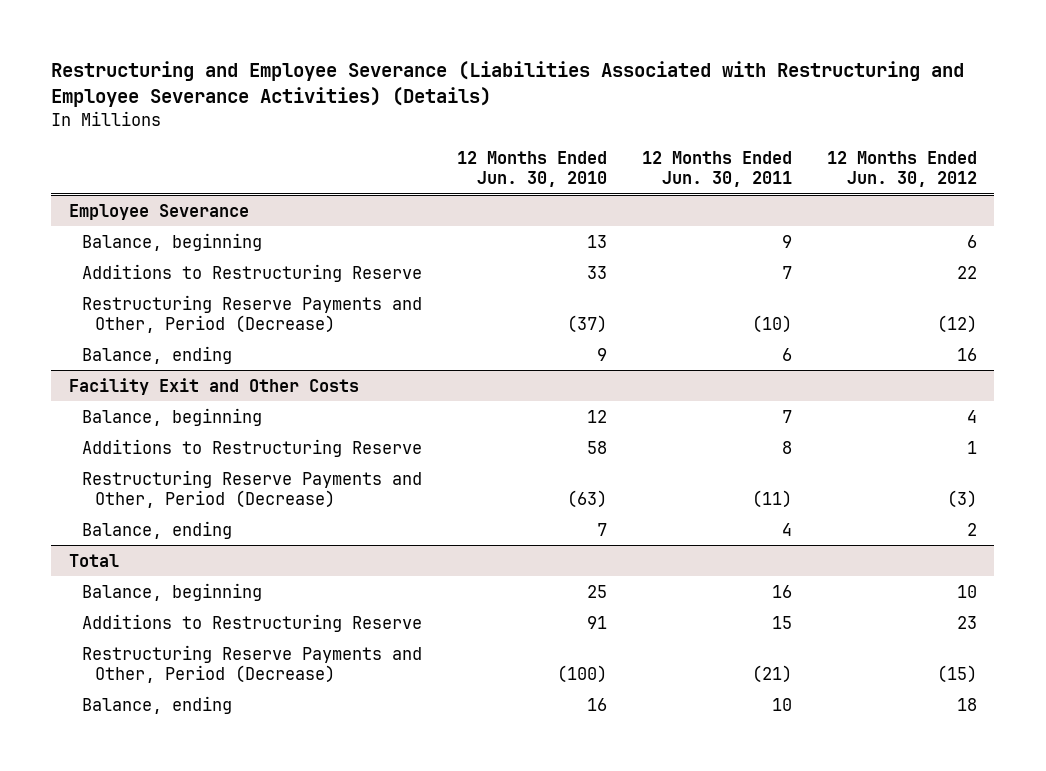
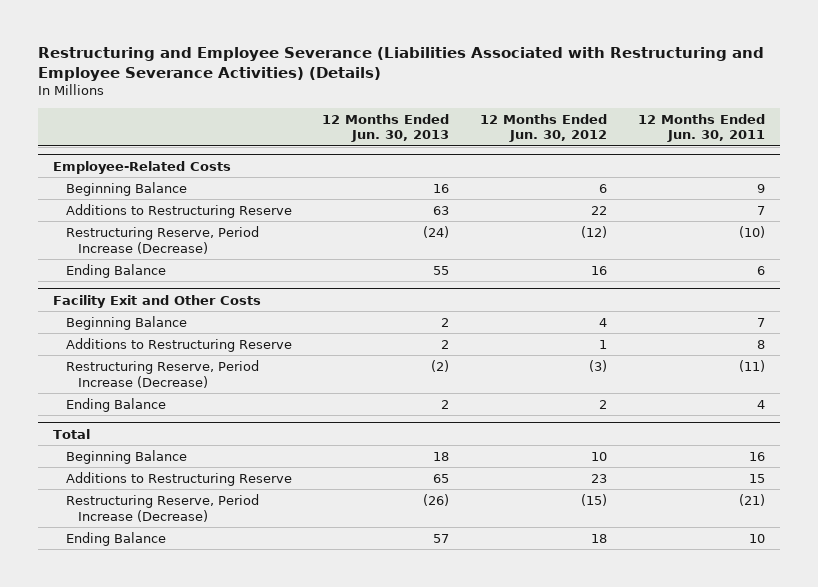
- | 12 Months Ended Jun. 30, 2010 | 12 Months Ended Jun. 30, 2011 | 12 Months Ended Jun. 30, 2012
+ | 12 Months Ended Jun. 30, 2013 | 12 Months Ended Jun. 30, 2012 | 12 Months Ended Jun. 30, 2011
- Employee Severance
- Balance, beginning | 13 | 9 | 6
+ Employee-Related Costs
+ Beginning Balance | 16 | 6 | 9
- Restructuring Reserve Payments and Other, Period (Decrease) | (37) | (10) | (12)
- Balance, ending | 9 | 6 | 16
+ Restructuring Reserve, Period Increase (Decrease) | (24) | (12) | (10)
+ Ending Balance | 55 | 16 | 6
@ Facility Exit and Other Costs
- Balance, beginning | 12 | 7 | 4
+ Beginning Balance | 2 | 4 | 7
- Restructuring Reserve Payments and Other, Period (Decrease) | (63) | (11) | (3)
- Balance, ending | 7 | 4 | 2
+ Restructuring Reserve, Period Increase (Decrease) | (2) | (3) | (11)
+ Ending Balance | 2 | 2 | 4
@ Total
- Balance, beginning | 25 | 16 | 10
+ Beginning Balance | 18 | 10 | 16
- Restructuring Reserve Payments and Other, Period (Decrease) | (100) | (21) | (15)
- Balance, ending | 16 | 10 | 18
+ Restructuring Reserve, Period Increase (Decrease) | (26) | (15) | (21)
+ Ending Balance | 57 | 18 | 10

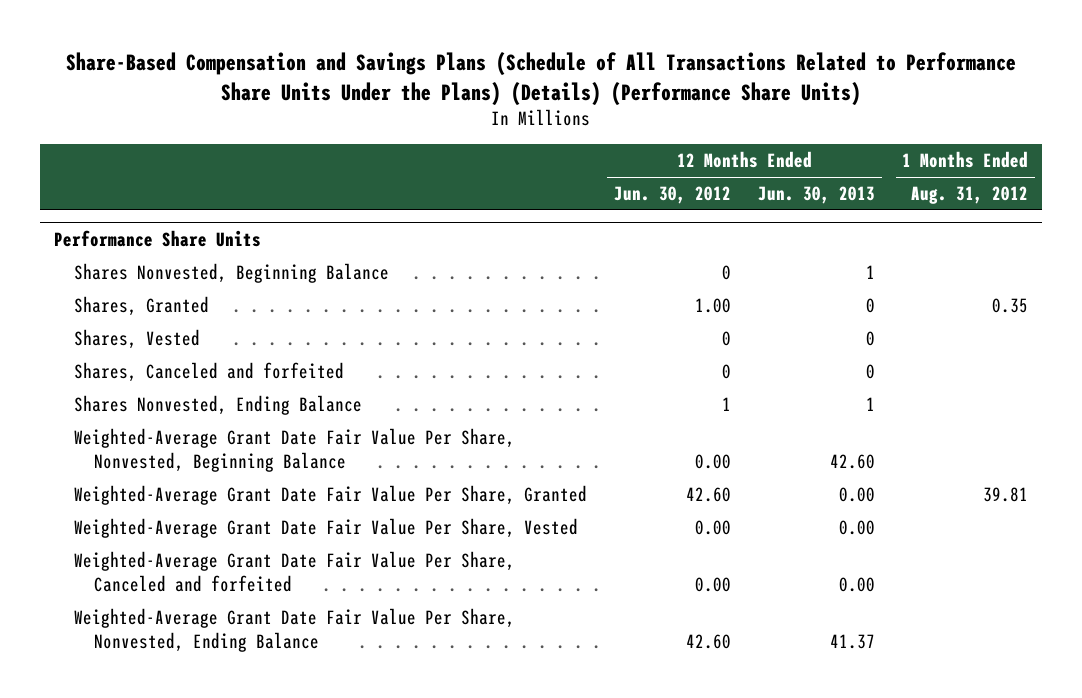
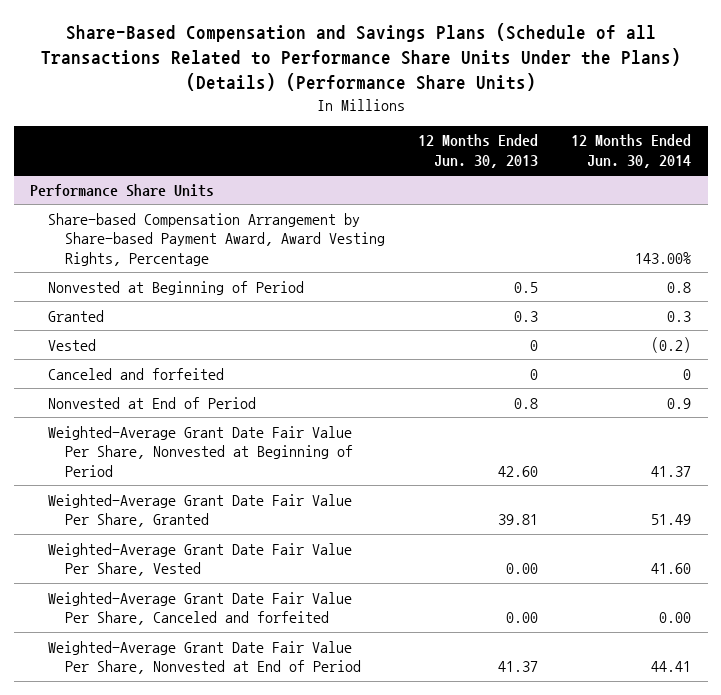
- Share-Based Compensation and Savings Plans (Schedule of All Transactions Related to Performance Share Units Under the Plans) (Details) (Performance Share Units)
+ Share-Based Compensation and Savings Plans (Schedule of all Transactions Related to Performance Share Units Under the Plans) (Details) (Performance Share Units)
- | 12 Months Ended Jun. 30, 2012 | 12 Months Ended Jun. 30, 2013 | 1 Months Ended Aug. 31, 2012
+ | 12 Months Ended Jun. 30, 2013 | 12 Months Ended Jun. 30, 2014
@ Performance Share Units
- Shares Nonvested, Beginning Balance | 0 | 1 |
- Shares, Granted | 1.00 | 0 | 0.35
- Shares, Vested | 0 | 0 |
- Shares, Canceled and forfeited | 0 | 0 |
- Shares Nonvested, Ending Balance | 1 | 1 |
- Weighted-Average Grant Date Fair Value Per Share, Nonvested, Beginning Balance | 0.00 | 42.60 |
- Weighted-Average Grant Date Fair Value Per Share, Granted | 42.60 | 0.00 | 39.81
+ Share-based Compensation Arrangement by Share-based Payment Award, Award Vesting Rights, Percentage | | 143.00%
+ Nonvested at Beginning of Period | 0.5 | 0.8
+ Granted | 0.3 | 0.3
+ Vested | 0 | (0.2)
+ Canceled and forfeited | 0 | 0
+ Nonvested at End of Period | 0.8 | 0.9
+ Weighted-Average Grant Date Fair Value Per Share, Nonvested at Beginning of Period | 42.60 | 41.37
+ Weighted-Average Grant Date Fair Value Per Share, Granted | 39.81 | 51.49
- Weighted-Average Grant Date Fair Value Per Share, Nonvested, Ending Balance | 42.60 | 41.37 |
+ Weighted-Average Grant Date Fair Value Per Share, Nonvested at End of Period | 41.37 | 44.41

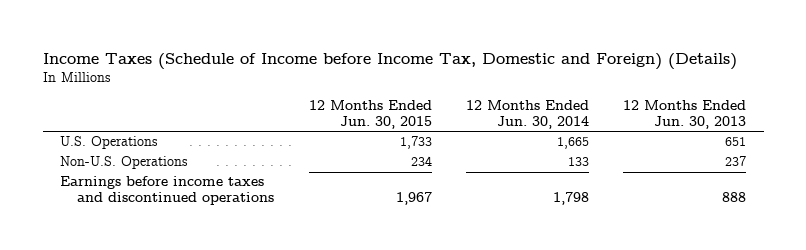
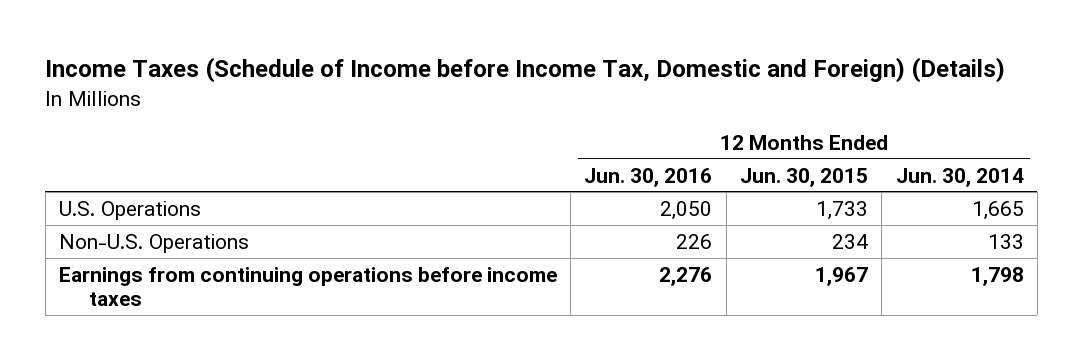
- | 12 Months Ended Jun. 30, 2015 | 12 Months Ended Jun. 30, 2014 | 12 Months Ended Jun. 30, 2013
+ | 12 Months Ended Jun. 30, 2016 | 12 Months Ended Jun. 30, 2015 | 12 Months Ended Jun. 30, 2014
- Earnings before income taxes and discontinued operations | 1,967 | 1,798 | 888
+ Earnings from continuing operations before income taxes | 2,276 | 1,967 | 1,798

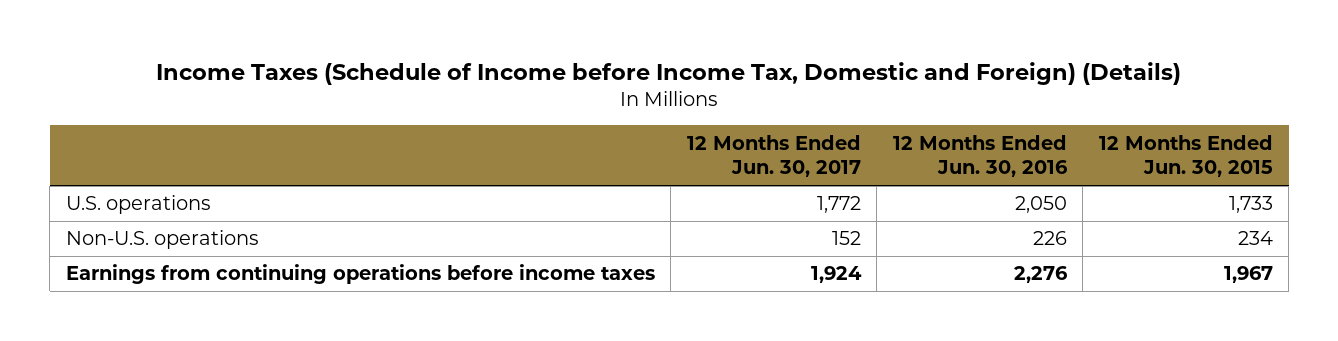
- | 12 Months Ended Jun. 30, 2016 | 12 Months Ended Jun. 30, 2015 | 12 Months Ended Jun. 30, 2014
+ | 12 Months Ended Jun. 30, 2017 | 12 Months Ended Jun. 30, 2016 | 12 Months Ended Jun. 30, 2015
- U.S. Operations | 2,050 | 1,733 | 1,665
- Non-U.S. Operations | 226 | 234 | 133
+ U.S. operations | 1,772 | 2,050 | 1,733
+ Non-U.S. operations | 152 | 226 | 234

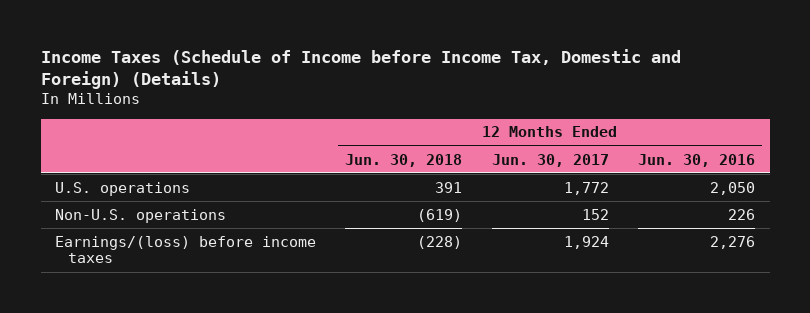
- | 12 Months Ended Jun. 30, 2017 | 12 Months Ended Jun. 30, 2016 | 12 Months Ended Jun. 30, 2015
+ | 12 Months Ended Jun. 30, 2018 | 12 Months Ended Jun. 30, 2017 | 12 Months Ended Jun. 30, 2016
- Earnings from continuing operations before income taxes | 1,924 | 2,276 | 1,967
+ Earnings/(loss) before income taxes | (228) | 1,924 | 2,276

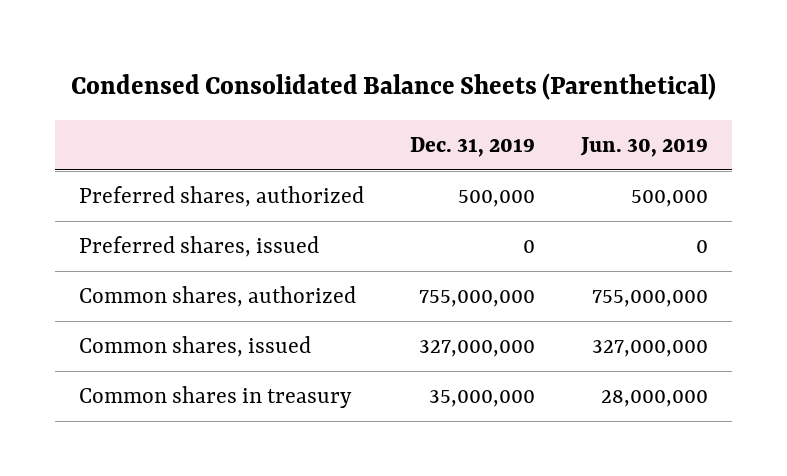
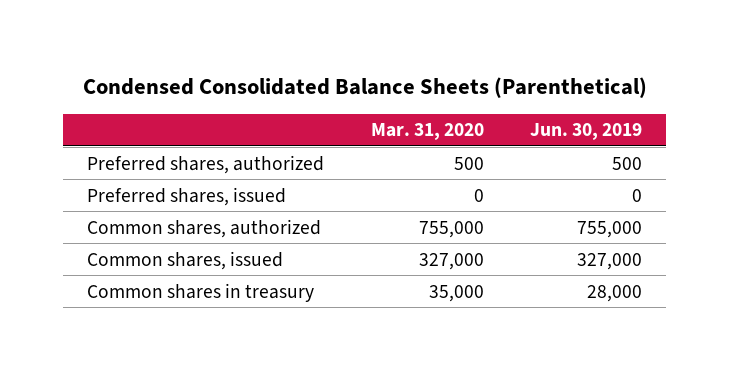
- | Dec. 31, 2019 | Jun. 30, 2019
+ | Mar. 31, 2020 | Jun. 30, 2019
- Preferred shares, authorized | 500,000 | 500,000
+ Preferred shares, authorized | 500 | 500
- Common shares, authorized | 755,000,000 | 755,000,000
- Common shares, issued | 327,000,000 | 327,000,000
- Common shares in treasury | 35,000,000 | 28,000,000
+ Common shares, authorized | 755,000 | 755,000
+ Common shares, issued | 327,000 | 327,000
+ Common shares in treasury | 35,000 | 28,000

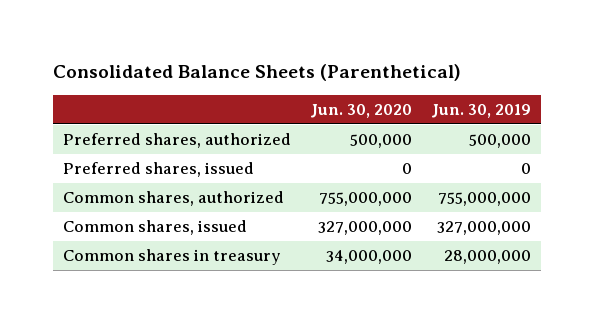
- Condensed Consolidated Balance Sheets (Parenthetical)
+ Consolidated Balance Sheets (Parenthetical)
- | Mar. 31, 2020 | Jun. 30, 2019
+ | Jun. 30, 2020 | Jun. 30, 2019
- Preferred shares, authorized | 500 | 500
+ Preferred shares, authorized | 500,000 | 500,000
- Common shares, authorized | 755,000 | 755,000
- Common shares, issued | 327,000 | 327,000
- Common shares in treasury | 35,000 | 28,000
+ Common shares, authorized | 755,000,000 | 755,000,000
+ Common shares, issued | 327,000,000 | 327,000,000
+ Common shares in treasury | 34,000,000 | 28,000,000

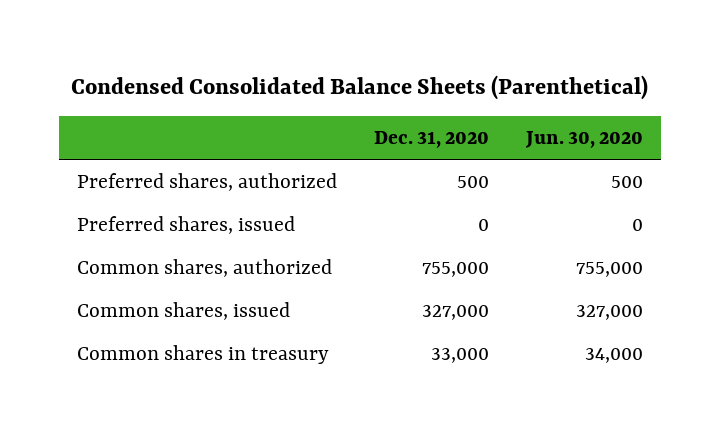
- Consolidated Balance Sheets (Parenthetical)
+ Condensed Consolidated Balance Sheets (Parenthetical)
- | Jun. 30, 2020 | Jun. 30, 2019
+ | Dec. 31, 2020 | Jun. 30, 2020
- Preferred shares, authorized | 500,000 | 500,000
+ Preferred shares, authorized | 500 | 500
- Common shares, authorized | 755,000,000 | 755,000,000
- Common shares, issued | 327,000,000 | 327,000,000
- Common shares in treasury | 34,000,000 | 28,000,000
+ Common shares, authorized | 755,000 | 755,000
+ Common shares, issued | 327,000 | 327,000
+ Common shares in treasury | 33,000 | 34,000

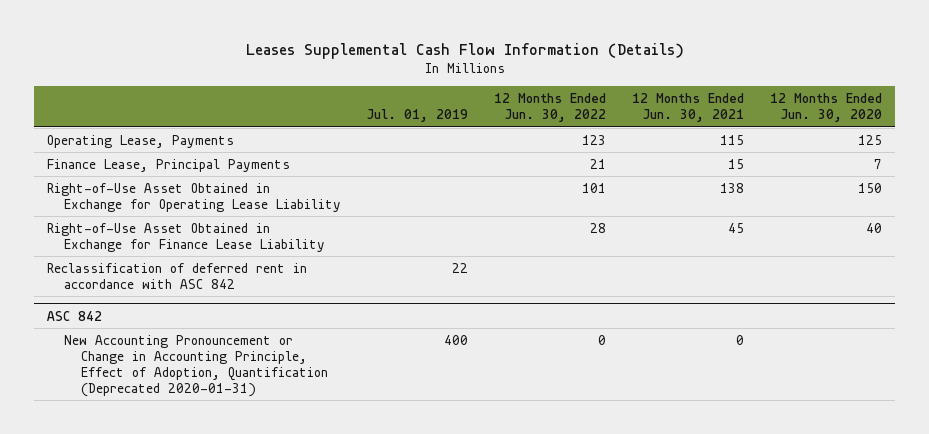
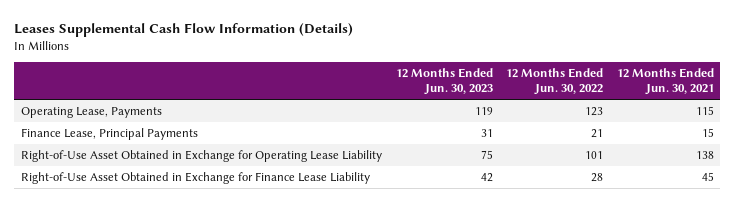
- | Jul. 01, 2019 | 12 Months Ended Jun. 30, 2022 | 12 Months Ended Jun. 30, 2021 | 12 Months Ended Jun. 30, 2020
+ | 12 Months Ended Jun. 30, 2023 | 12 Months Ended Jun. 30, 2022 | 12 Months Ended Jun. 30, 2021
- Reclassification of deferred rent in accordance with ASC 842 | 22 | | |
- ASC 842
- New Accounting Pronouncement or Change in Accounting Principle, Effect of Adoption, Quantification (Deprecated 2020-01-31) | 400 | 0 | 0 |

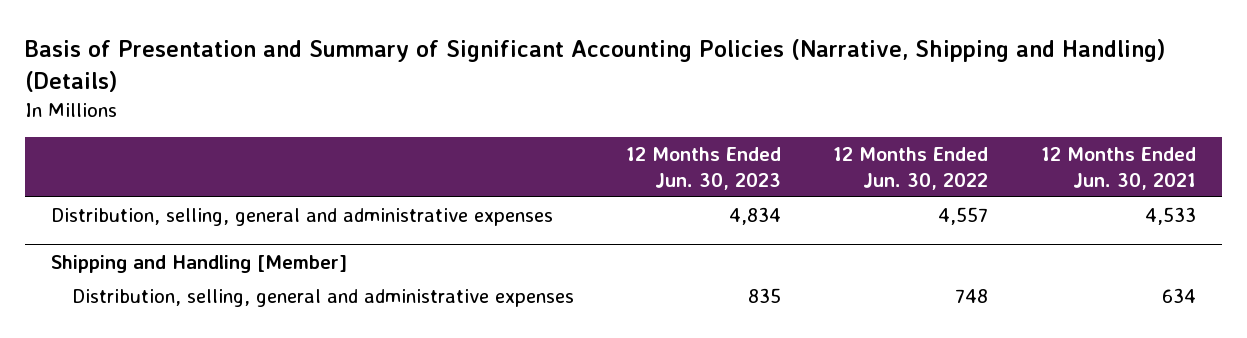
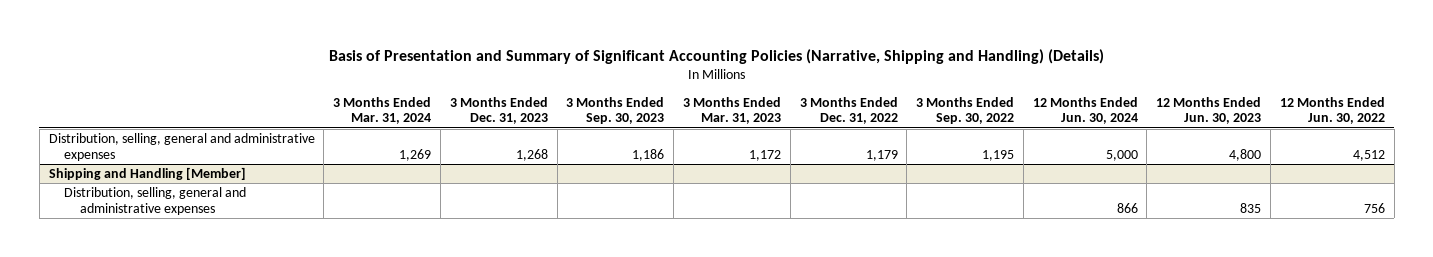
- | 12 Months Ended Jun. 30, 2023 | 12 Months Ended Jun. 30, 2022 | 12 Months Ended Jun. 30, 2021
+ | 3 Months Ended Mar. 31, 2024 | 3 Months Ended Dec. 31, 2023 | 3 Months Ended Sep. 30, 2023 | 3 Months Ended Mar. 31, 2023 | 3 Months Ended Dec. 31, 2022 | 3 Months Ended Sep. 30, 2022 | 12 Months Ended Jun. 30, 2024 | 12 Months Ended Jun. 30, 2023 | 12 Months Ended Jun. 30, 2022
- Distribution, selling, general and administrative expenses | 4,834 | 4,557 | 4,533
+ Distribution, selling, general and administrative expenses | 1,269 | 1,268 | 1,186 | 1,172 | 1,179 | 1,195 | 5,000 | 4,800 | 4,512
@ Shipping and Handling [Member]
- Distribution, selling, general and administrative expenses | 835 | 748 | 634
+ Distribution, selling, general and administrative expenses | | | | | | | 866 | 835 | 756

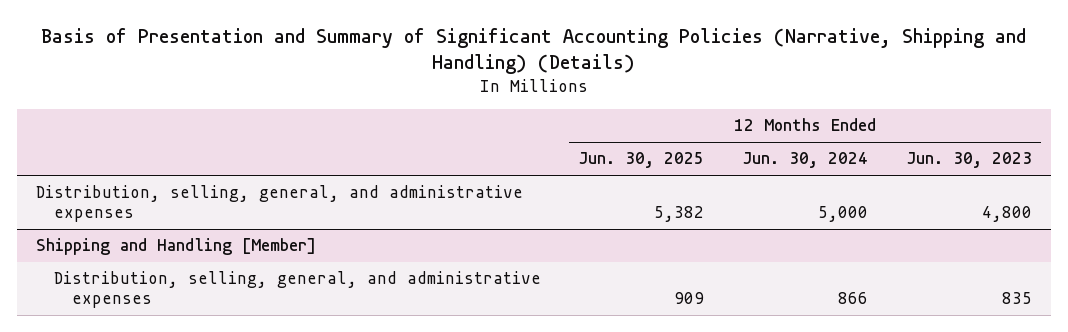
- | 3 Months Ended Mar. 31, 2024 | 3 Months Ended Dec. 31, 2023 | 3 Months Ended Sep. 30, 2023 | 3 Months Ended Mar. 31, 2023 | 3 Months Ended Dec. 31, 2022 | 3 Months Ended Sep. 30, 2022 | 12 Months Ended Jun. 30, 2024 | 12 Months Ended Jun. 30, 2023 | 12 Months Ended Jun. 30, 2022
+ | 12 Months Ended Jun. 30, 2025 | 12 Months Ended Jun. 30, 2024 | 12 Months Ended Jun. 30, 2023
- Distribution, selling, general and administrative expenses | 1,269 | 1,268 | 1,186 | 1,172 | 1,179 | 1,195 | 5,000 | 4,800 | 4,512
+ Distribution, selling, general, and administrative expenses | 5,382 | 5,000 | 4,800
@ Shipping and Handling [Member]
- Distribution, selling, general and administrative expenses | | | | | | | 866 | 835 | 756
+ Distribution, selling, general, and administrative expenses | 909 | 866 | 835

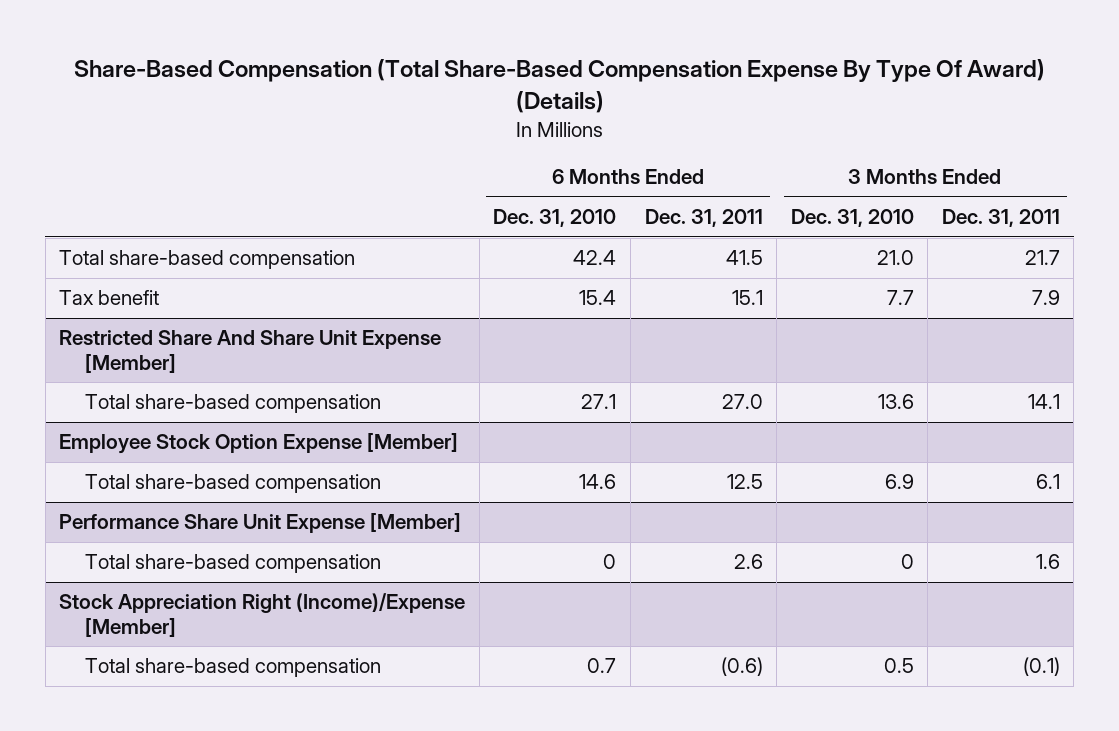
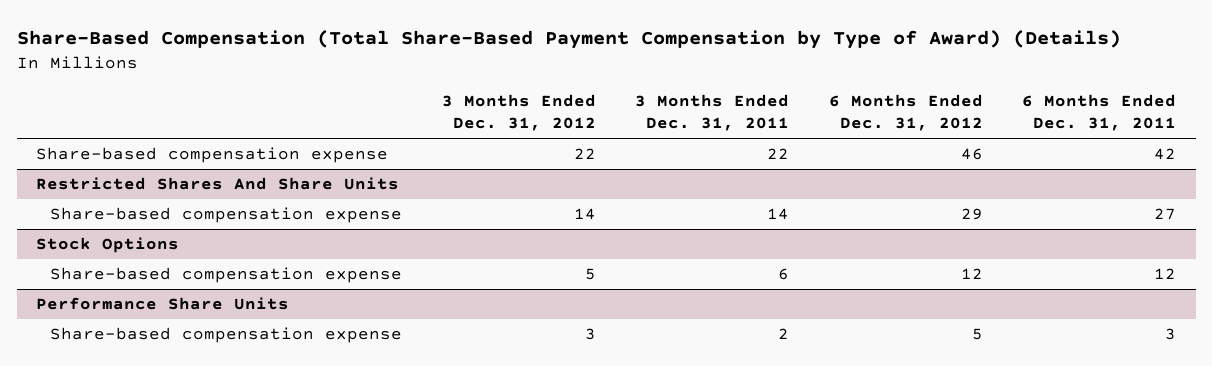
- Share-Based Compensation (Total Share-Based Compensation Expense By Type Of Award) (Details)
+ Share-Based Compensation (Total Share-Based Payment Compensation by Type of Award) (Details)
- | 6 Months Ended Dec. 31, 2010 | 6 Months Ended Dec. 31, 2011 | 3 Months Ended Dec. 31, 2010 | 3 Months Ended Dec. 31, 2011
+ | 3 Months Ended Dec. 31, 2012 | 3 Months Ended Dec. 31, 2011 | 6 Months Ended Dec. 31, 2012 | 6 Months Ended Dec. 31, 2011
- Total share-based compensation | 42.4 | 41.5 | 21.0 | 21.7
- Tax benefit | 15.4 | 15.1 | 7.7 | 7.9
- Restricted Share And Share Unit Expense [Member]
- Total share-based compensation | 27.1 | 27.0 | 13.6 | 14.1
- Employee Stock Option Expense [Member]
- Total share-based compensation | 14.6 | 12.5 | 6.9 | 6.1
- Performance Share Unit Expense [Member]
- Total share-based compensation | 0 | 2.6 | 0 | 1.6
- Stock Appreciation Right (Income)/Expense [Member]
- Total share-based compensation | 0.7 | (0.6) | 0.5 | (0.1)
+ Share-based compensation expense | 22 | 22 | 46 | 42
+ Restricted Shares And Share Units
+ Share-based compensation expense | 14 | 14 | 29 | 27
+ Stock Options
+ Share-based compensation expense | 5 | 6 | 12 | 12
+ Performance Share Units
+ Share-based compensation expense | 3 | 2 | 5 | 3

